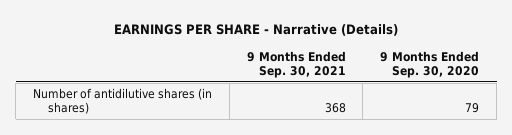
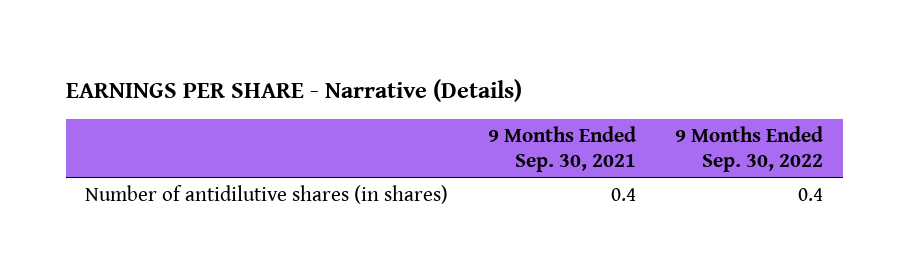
- | 9 Months Ended Sep. 30, 2021 | 9 Months Ended Sep. 30, 2020
+ | 9 Months Ended Sep. 30, 2021 | 9 Months Ended Sep. 30, 2022
- Number of antidilutive shares (in shares) | 368 | 79
+ Number of antidilutive shares (in shares) | 0.4 | 0.4

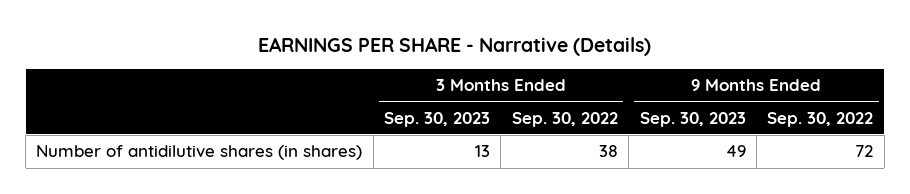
- | 9 Months Ended Sep. 30, 2021 | 9 Months Ended Sep. 30, 2022
+ | 3 Months Ended Sep. 30, 2023 | 3 Months Ended Sep. 30, 2022 | 9 Months Ended Sep. 30, 2023 | 9 Months Ended Sep. 30, 2022
- Number of antidilutive shares (in shares) | 0.4 | 0.4
+ Number of antidilutive shares (in shares) | 13 | 38 | 49 | 72

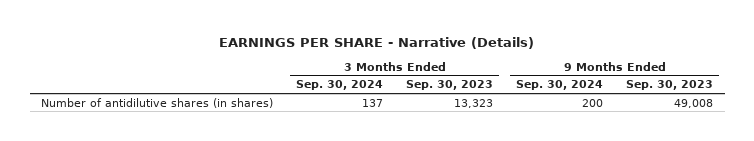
- | 3 Months Ended Sep. 30, 2023 | 3 Months Ended Sep. 30, 2022 | 9 Months Ended Sep. 30, 2023 | 9 Months Ended Sep. 30, 2022
+ | 3 Months Ended Sep. 30, 2024 | 3 Months Ended Sep. 30, 2023 | 9 Months Ended Sep. 30, 2024 | 9 Months Ended Sep. 30, 2023
- Number of antidilutive shares (in shares) | 13 | 38 | 49 | 72
+ Number of antidilutive shares (in shares) | 137 | 13,323 | 200 | 49,008

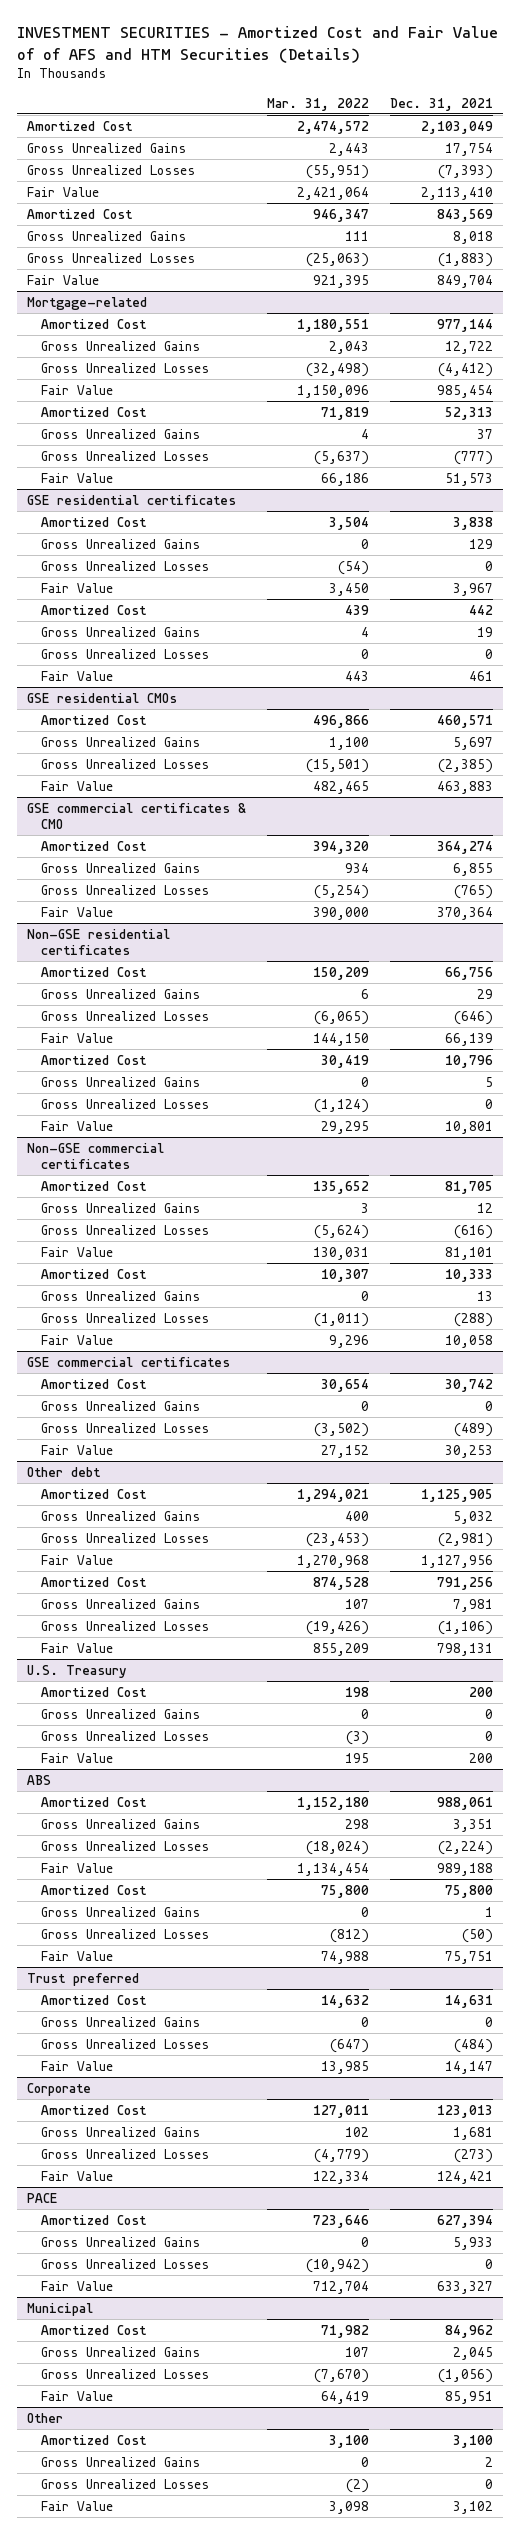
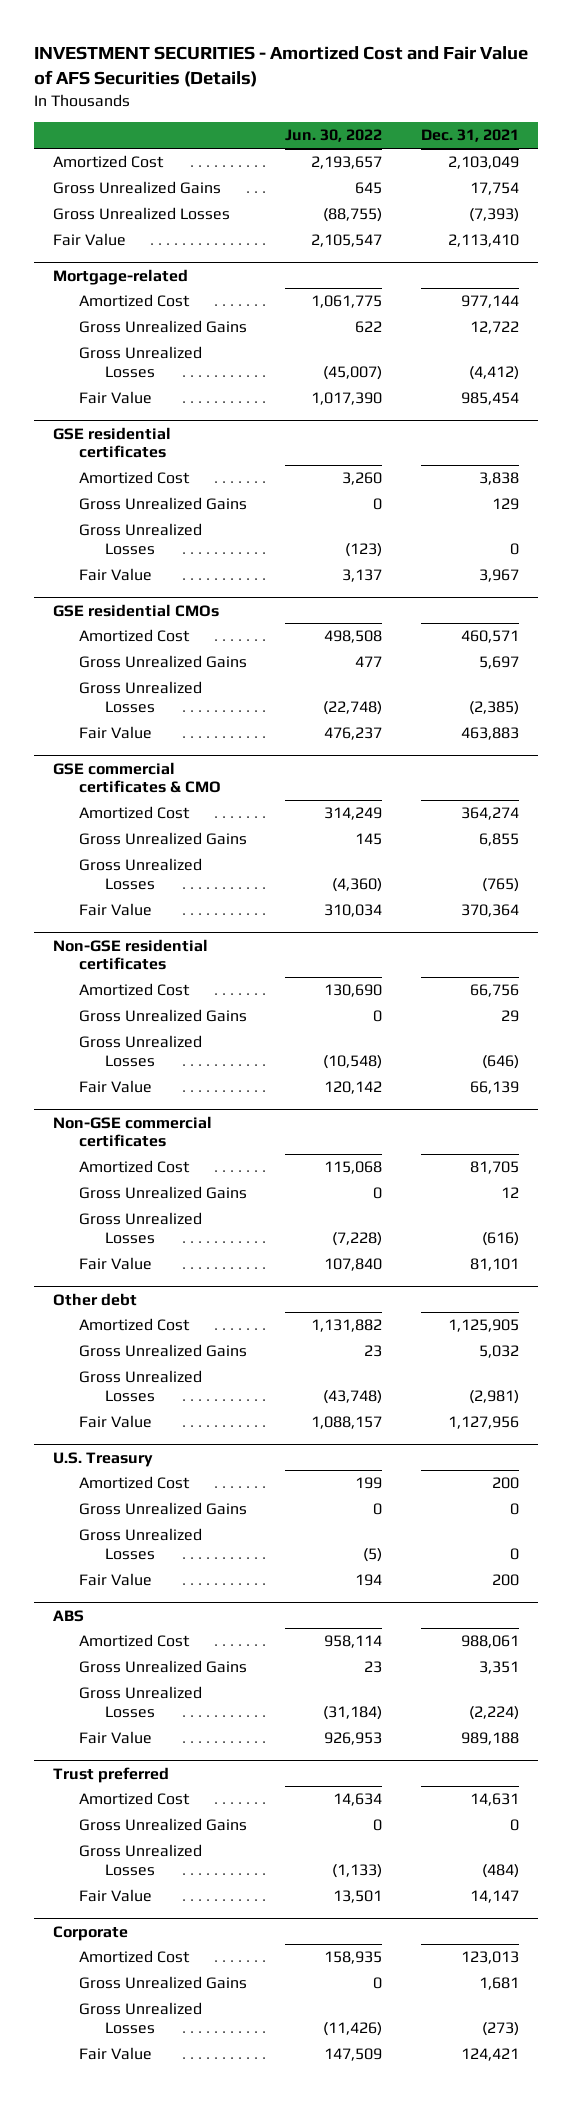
- INVESTMENT SECURITIES - Amortized Cost and Fair Value of of AFS and HTM Securities (Details)
+ INVESTMENT SECURITIES - Amortized Cost and Fair Value of AFS Securities (Details)
- | Mar. 31, 2022 | Dec. 31, 2021
+ | Jun. 30, 2022 | Dec. 31, 2021
- Amortized Cost | 946,347 | 843,569
- Gross Unrealized Gains | 111 | 8,018
- Gross Unrealized Losses | (25,063) | (1,883)
- Fair Value | 921,395 | 849,704
@ Mortgage-related
- Amortized Cost | 71,819 | 52,313
- Gross Unrealized Gains | 4 | 37
- Gross Unrealized Losses | (5,637) | (777)
- Fair Value | 66,186 | 51,573
@ GSE residential certificates
- Amortized Cost | 439 | 442
- Gross Unrealized Gains | 4 | 19
- Gross Unrealized Losses | 0 | 0
- Fair Value | 443 | 461
@ Non-GSE residential certificates
- Amortized Cost | 30,419 | 10,796
- Gross Unrealized Gains | 0 | 5
- Gross Unrealized Losses | (1,124) | 0
- Fair Value | 29,295 | 10,801
@ Non-GSE commercial certificates
- Amortized Cost | 10,307 | 10,333
- Gross Unrealized Gains | 0 | 13
- Gross Unrealized Losses | (1,011) | (288)
- Fair Value | 9,296 | 10,058
- GSE commercial certificates
- Amortized Cost | 30,654 | 30,742
- Gross Unrealized Gains | 0 | 0
- Gross Unrealized Losses | (3,502) | (489)
- Fair Value | 27,152 | 30,253
@ Other debt
- Amortized Cost | 874,528 | 791,256
- Gross Unrealized Gains | 107 | 7,981
- Gross Unrealized Losses | (19,426) | (1,106)
- Fair Value | 855,209 | 798,131
@ ABS
- Amortized Cost | 75,800 | 75,800
- Gross Unrealized Gains | 0 | 1
- Gross Unrealized Losses | (812) | (50)
- Fair Value | 74,988 | 75,751
- PACE
- Amortized Cost | 723,646 | 627,394
- Gross Unrealized Gains | 0 | 5,933
- Gross Unrealized Losses | (10,942) | 0
- Fair Value | 712,704 | 633,327
- Municipal
- Amortized Cost | 71,982 | 84,962
- Gross Unrealized Gains | 107 | 2,045
- Gross Unrealized Losses | (7,670) | (1,056)
- Fair Value | 64,419 | 85,951
- Other
- Amortized Cost | 3,100 | 3,100
- Gross Unrealized Gains | 0 | 2
- Gross Unrealized Losses | (2) | 0
- Fair Value | 3,098 | 3,102

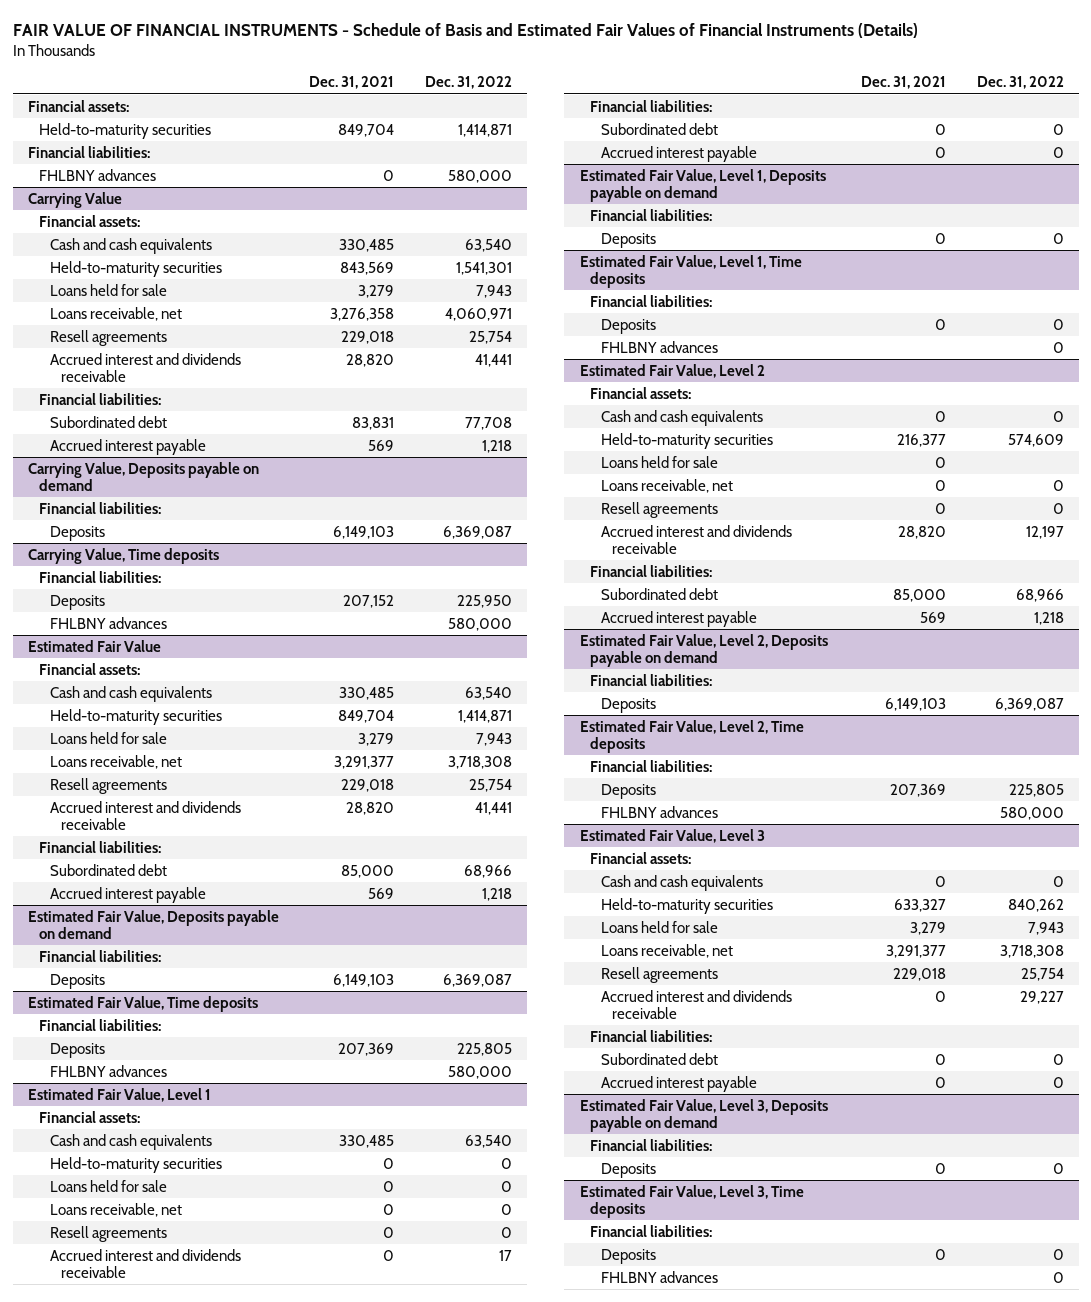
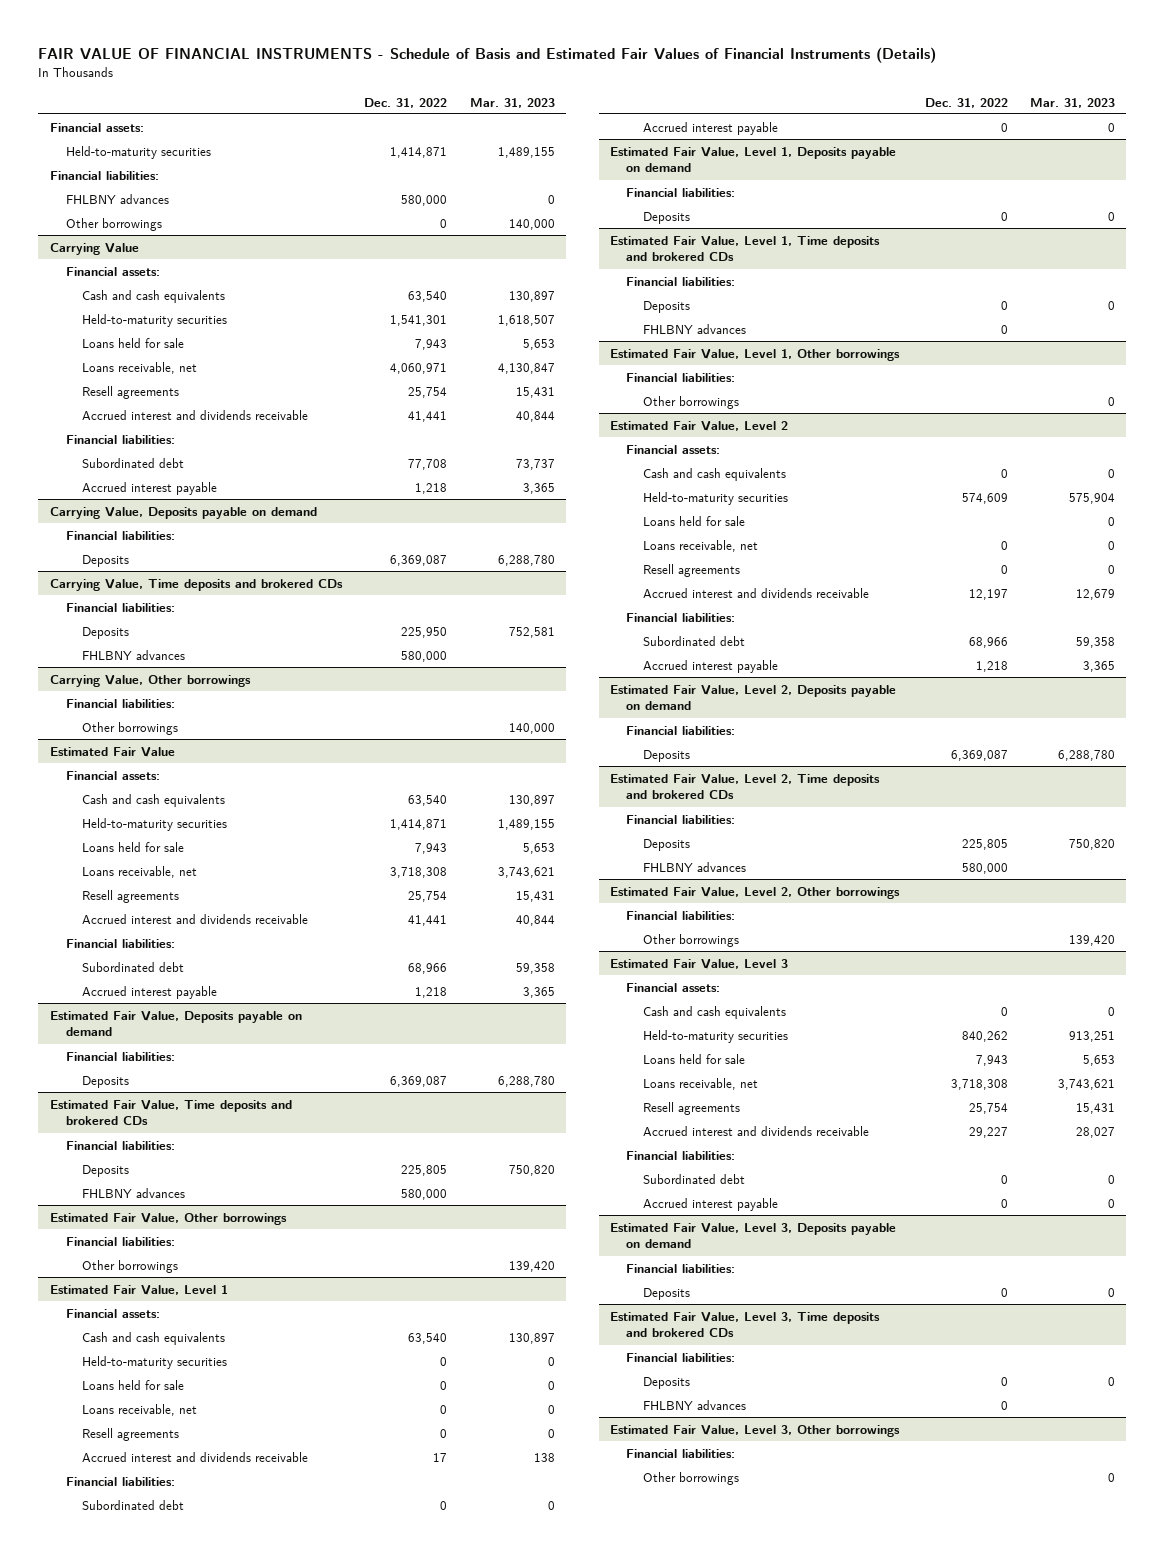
- | Dec. 31, 2021 | Dec. 31, 2022
+ | Dec. 31, 2022 | Mar. 31, 2023
+ Other borrowings | 0 | 140,000
- Carrying Value, Time deposits
+ Carrying Value, Time deposits and brokered CDs
+ Carrying Value, Other borrowings
+ Financial liabilities:
+ Other borrowings | | 140,000
- Estimated Fair Value, Time deposits
+ Estimated Fair Value, Time deposits and brokered CDs
+ Estimated Fair Value, Other borrowings
+ Financial liabilities:
+ Other borrowings | | 139,420
- Estimated Fair Value, Level 1, Time deposits
+ Estimated Fair Value, Level 1, Time deposits and brokered CDs
+ Estimated Fair Value, Level 1, Other borrowings
+ Financial liabilities:
+ Other borrowings | | 0
- Estimated Fair Value, Level 2, Time deposits
+ Estimated Fair Value, Level 2, Time deposits and brokered CDs
+ Estimated Fair Value, Level 2, Other borrowings
+ Financial liabilities:
+ Other borrowings | | 139,420
- Estimated Fair Value, Level 3, Time deposits
+ Estimated Fair Value, Level 3, Time deposits and brokered CDs
+ Estimated Fair Value, Level 3, Other borrowings
+ Financial liabilities:
+ Other borrowings | | 0

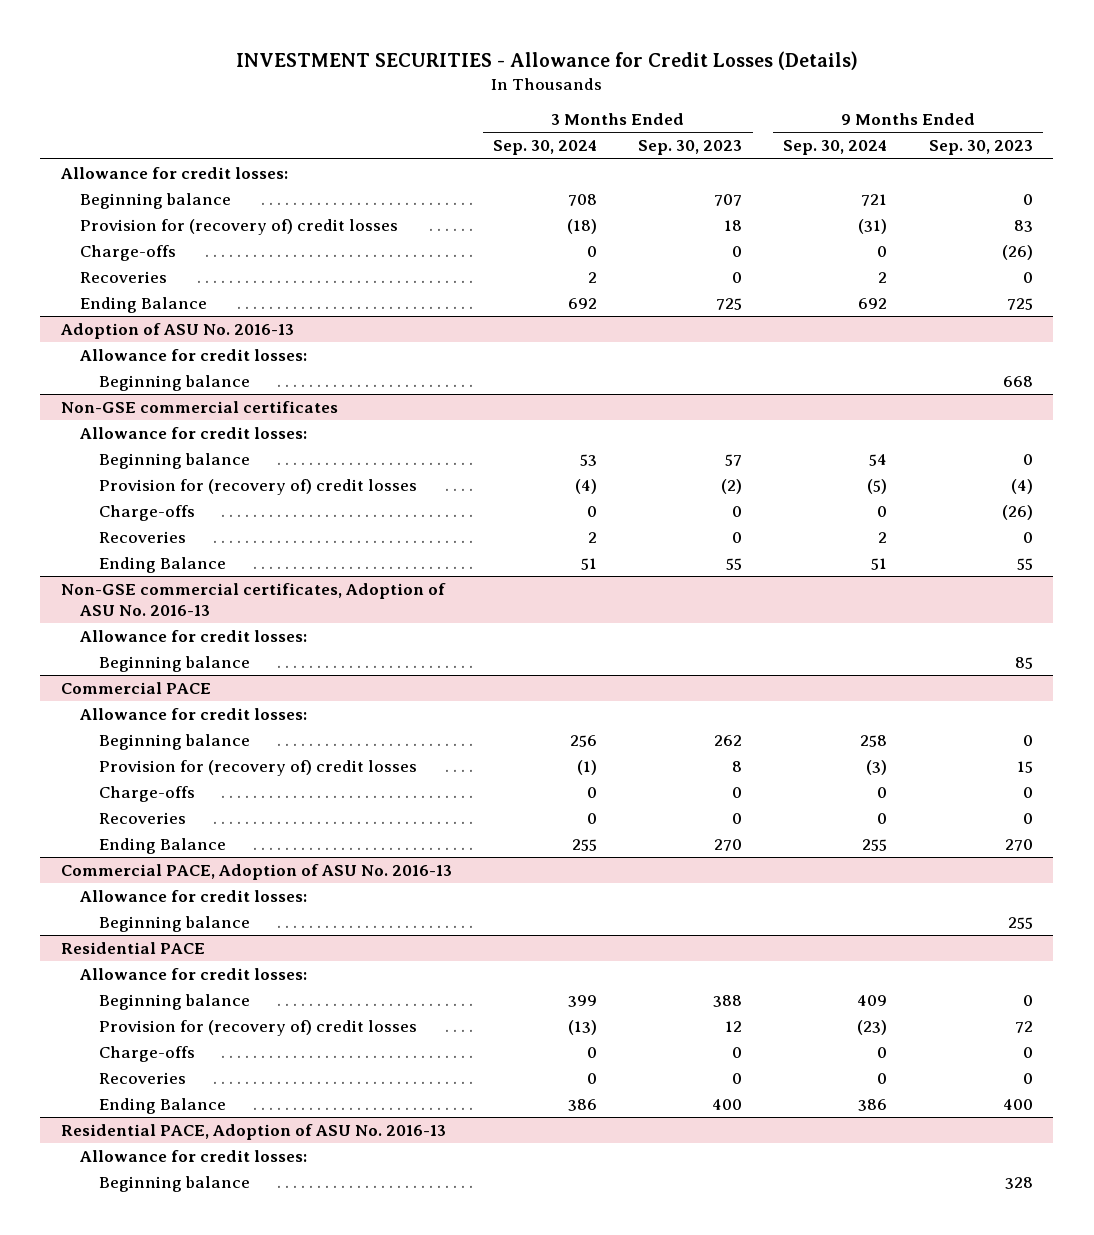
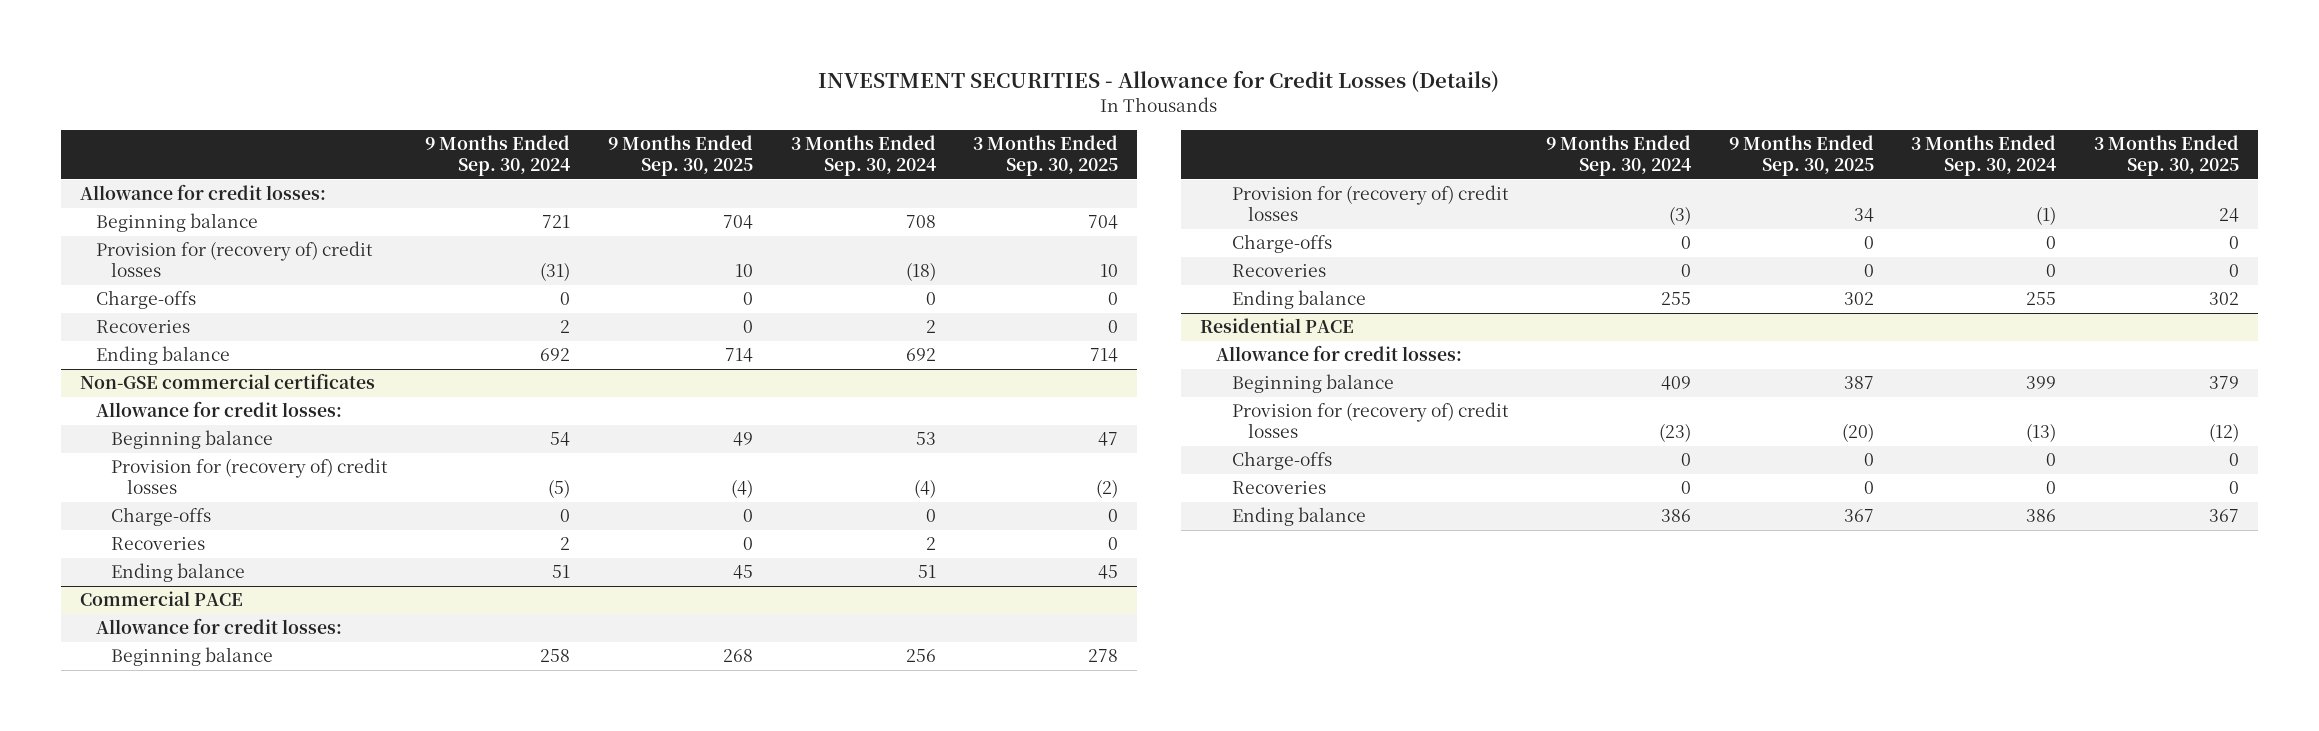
- | 3 Months Ended Sep. 30, 2024 | 3 Months Ended Sep. 30, 2023 | 9 Months Ended Sep. 30, 2024 | 9 Months Ended Sep. 30, 2023
+ | 9 Months Ended Sep. 30, 2024 | 9 Months Ended Sep. 30, 2025 | 3 Months Ended Sep. 30, 2024 | 3 Months Ended Sep. 30, 2025
- Ending Balance | 692 | 725 | 692 | 725
- Adoption of ASU No. 2016-13
- Allowance for credit losses:
- Beginning balance | | | | 668
+ Ending balance | 692 | 714 | 692 | 714
@ Non-GSE commercial certificates
- Ending Balance | 51 | 55 | 51 | 55
- Non-GSE commercial certificates, Adoption of ASU No. 2016-13
- Allowance for credit losses:
- Beginning balance | | | | 85
@ Non-GSE commercial certificates
+ Ending balance | 51 | 45 | 51 | 45
@ Commercial PACE
- Ending Balance | 255 | 270 | 255 | 270
- Commercial PACE, Adoption of ASU No. 2016-13
- Allowance for credit losses:
- Beginning balance | | | | 255
@ Commercial PACE
+ Ending balance | 255 | 302 | 255 | 302
@ Residential PACE
- Ending Balance | 386 | 400 | 386 | 400
- Residential PACE, Adoption of ASU No. 2016-13
- Allowance for credit losses:
- Beginning balance | | | | 328
@ Residential PACE
+ Ending balance | 386 | 367 | 386 | 367

